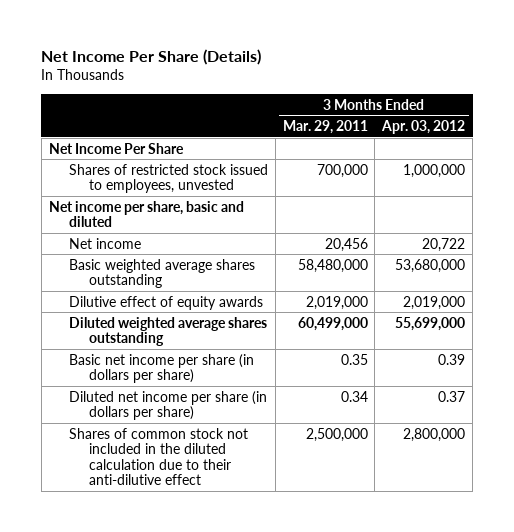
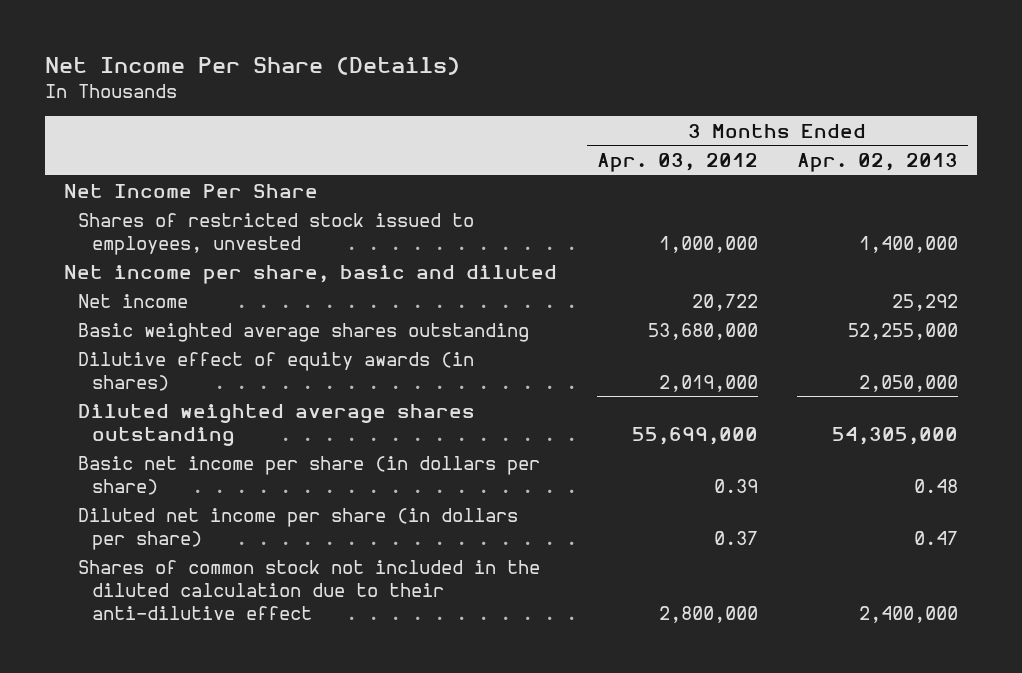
- | 3 Months Ended Mar. 29, 2011 | 3 Months Ended Apr. 03, 2012
+ | 3 Months Ended Apr. 03, 2012 | 3 Months Ended Apr. 02, 2013
- Dilutive effect of equity awards | 2,019,000 | 2,019,000
+ Dilutive effect of equity awards (in shares) | 2,019,000 | 2,050,000

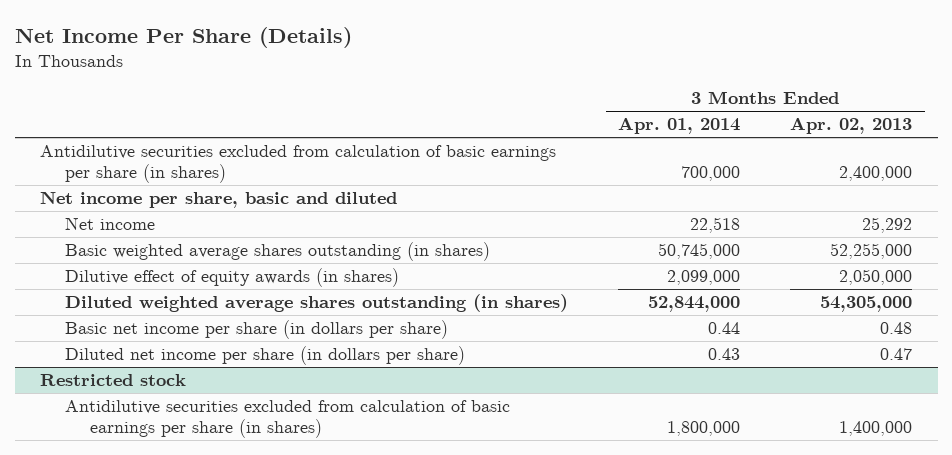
- | 3 Months Ended Apr. 03, 2012 | 3 Months Ended Apr. 02, 2013
+ | 3 Months Ended Apr. 01, 2014 | 3 Months Ended Apr. 02, 2013
- Net Income Per Share
- Shares of restricted stock issued to employees, unvested | 1,000,000 | 1,400,000
+ Antidilutive securities excluded from calculation of basic earnings per share (in shares) | 700,000 | 2,400,000
- Basic weighted average shares outstanding | 53,680,000 | 52,255,000
+ Basic weighted average shares outstanding (in shares) | 50,745,000 | 52,255,000
- Diluted weighted average shares outstanding | 55,699,000 | 54,305,000
+ Diluted weighted average shares outstanding (in shares) | 52,844,000 | 54,305,000
- Shares of common stock not included in the diluted calculation due to their anti-dilutive effect | 2,800,000 | 2,400,000
+ Restricted stock
+ Antidilutive securities excluded from calculation of basic earnings per share (in shares) | 1,800,000 | 1,400,000

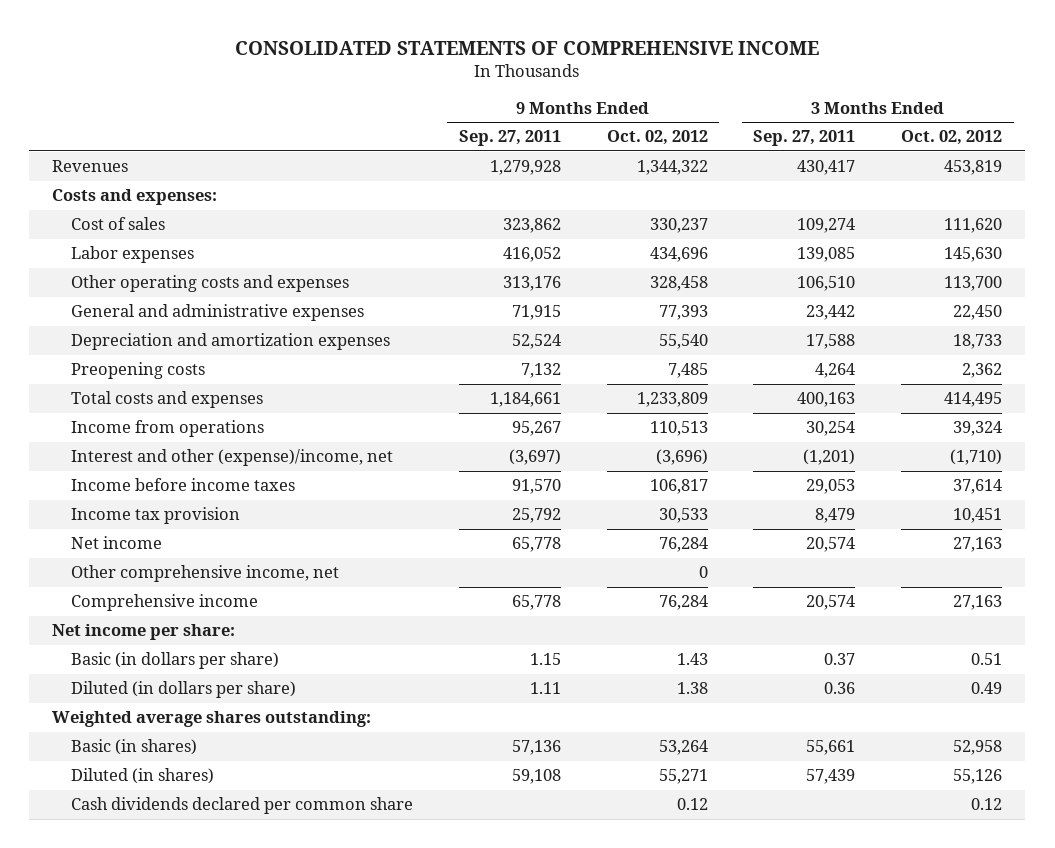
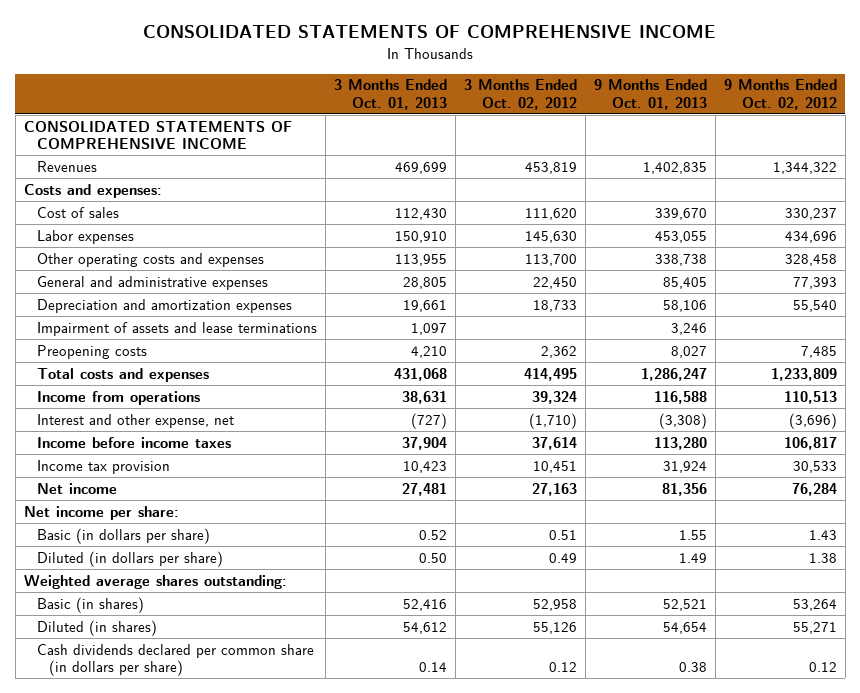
- | 9 Months Ended Sep. 27, 2011 | 9 Months Ended Oct. 02, 2012 | 3 Months Ended Sep. 27, 2011 | 3 Months Ended Oct. 02, 2012
+ | 3 Months Ended Oct. 01, 2013 | 3 Months Ended Oct. 02, 2012 | 9 Months Ended Oct. 01, 2013 | 9 Months Ended Oct. 02, 2012
+ CONSOLIDATED STATEMENTS OF COMPREHENSIVE INCOME
+ Impairment of assets and lease terminations | 1,097 | | 3,246 |
- Interest and other (expense)/income, net | (3,697) | (3,696) | (1,201) | (1,710)
+ Interest and other expense, net | (727) | (1,710) | (3,308) | (3,696)
- Other comprehensive income, net | | 0 | |
- Comprehensive income | 65,778 | 76,284 | 20,574 | 27,163
- Cash dividends declared per common share | | 0.12 | | 0.12
+ Cash dividends declared per common share (in dollars per share) | 0.14 | 0.12 | 0.38 | 0.12

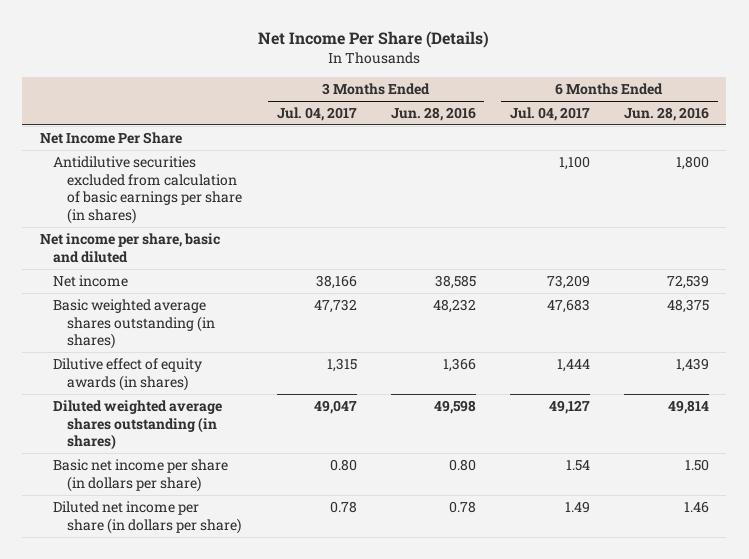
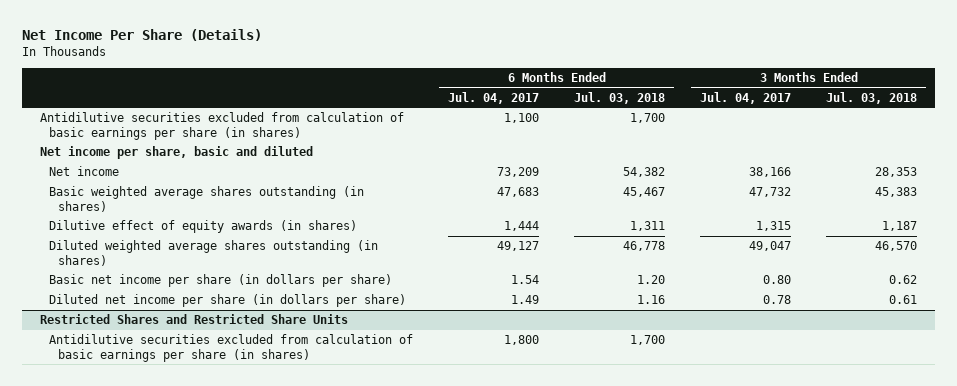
- | 3 Months Ended Jul. 04, 2017 | 3 Months Ended Jun. 28, 2016 | 6 Months Ended Jul. 04, 2017 | 6 Months Ended Jun. 28, 2016
+ | 6 Months Ended Jul. 04, 2017 | 6 Months Ended Jul. 03, 2018 | 3 Months Ended Jul. 04, 2017 | 3 Months Ended Jul. 03, 2018
- Net Income Per Share
+ Restricted Shares and Restricted Share Units
+ Antidilutive securities excluded from calculation of basic earnings per share (in shares) | 1,800 | 1,700 | |

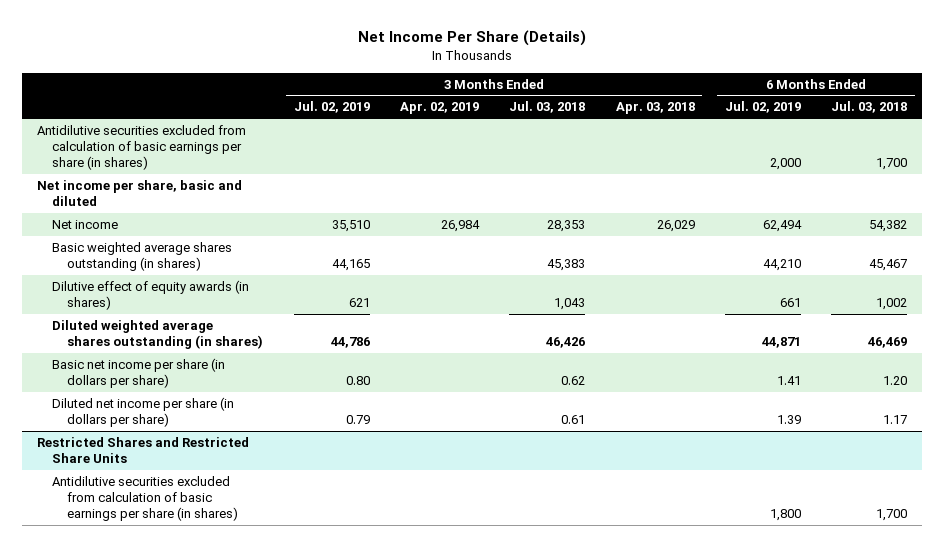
- | 6 Months Ended Jul. 04, 2017 | 6 Months Ended Jul. 03, 2018 | 3 Months Ended Jul. 04, 2017 | 3 Months Ended Jul. 03, 2018
+ | 3 Months Ended Jul. 02, 2019 | 3 Months Ended Apr. 02, 2019 | 3 Months Ended Jul. 03, 2018 | 3 Months Ended Apr. 03, 2018 | 6 Months Ended Jul. 02, 2019 | 6 Months Ended Jul. 03, 2018
- Dilutive effect of equity awards (in shares) | 1,444 | 1,311 | 1,315 | 1,187
- Diluted weighted average shares outstanding (in shares) | 49,127 | 46,778 | 49,047 | 46,570
+ Dilutive effect of equity awards (in shares) | 621 | | 1,043 | | 661 | 1,002
+ Diluted weighted average shares outstanding (in shares) | 44,786 | | 46,426 | | 44,871 | 46,469
- Diluted net income per share (in dollars per share) | 1.49 | 1.16 | 0.78 | 0.61
+ Diluted net income per share (in dollars per share) | 0.79 | | 0.61 | | 1.39 | 1.17

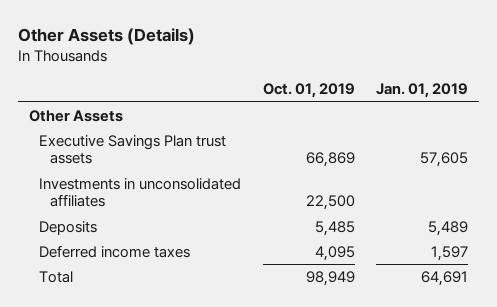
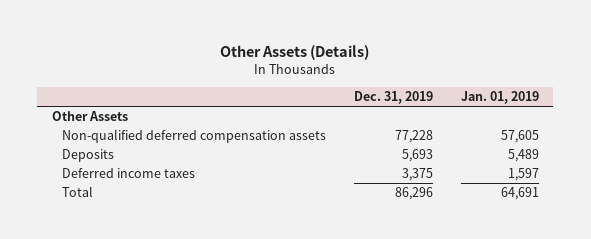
- | Oct. 01, 2019 | Jan. 01, 2019
+ | Dec. 31, 2019 | Jan. 01, 2019
- Executive Savings Plan trust assets | 66,869 | 57,605
- Investments in unconsolidated affiliates | 22,500 |
+ Non-qualified deferred compensation assets | 77,228 | 57,605

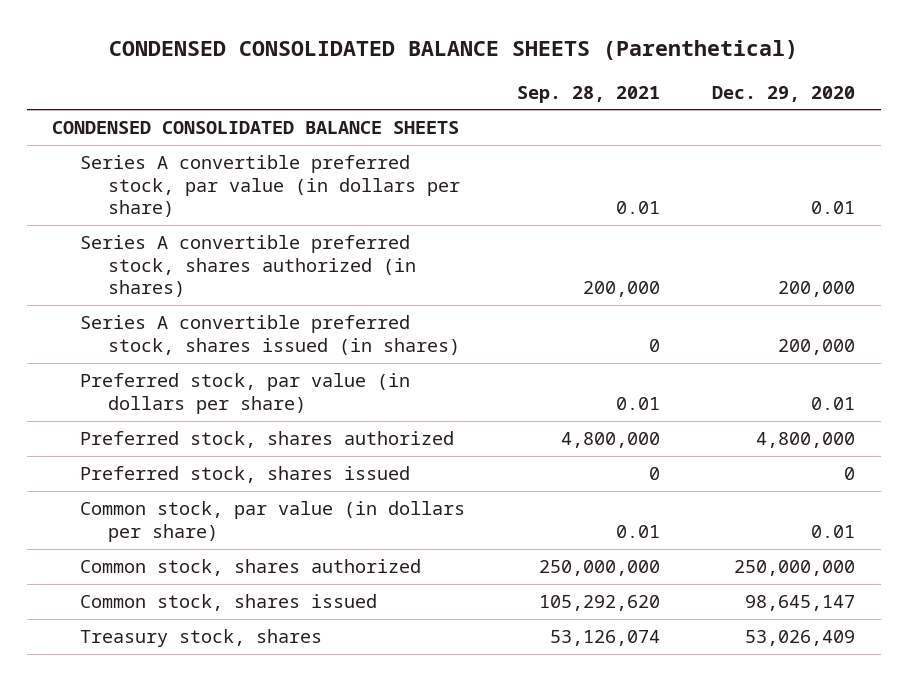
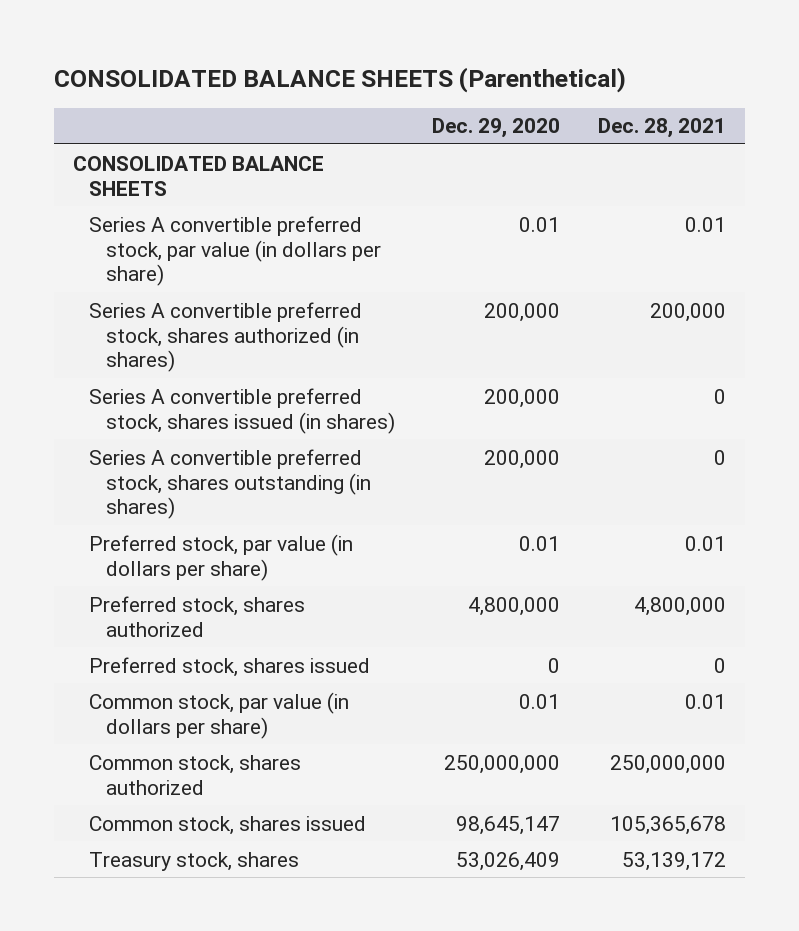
- CONDENSED CONSOLIDATED BALANCE SHEETS (Parenthetical)
+ CONSOLIDATED BALANCE SHEETS (Parenthetical)
- | Sep. 28, 2021 | Dec. 29, 2020
+ | Dec. 29, 2020 | Dec. 28, 2021
- CONDENSED CONSOLIDATED BALANCE SHEETS
+ CONSOLIDATED BALANCE SHEETS
+ Series A convertible preferred stock, shares outstanding (in shares) | 200,000 | 0

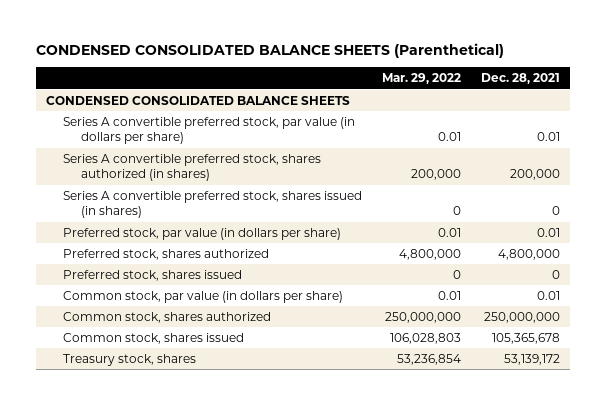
- CONSOLIDATED BALANCE SHEETS (Parenthetical)
+ CONDENSED CONSOLIDATED BALANCE SHEETS (Parenthetical)
- | Dec. 29, 2020 | Dec. 28, 2021
+ | Mar. 29, 2022 | Dec. 28, 2021
- CONSOLIDATED BALANCE SHEETS
+ CONDENSED CONSOLIDATED BALANCE SHEETS
- Series A convertible preferred stock, shares outstanding (in shares) | 200,000 | 0

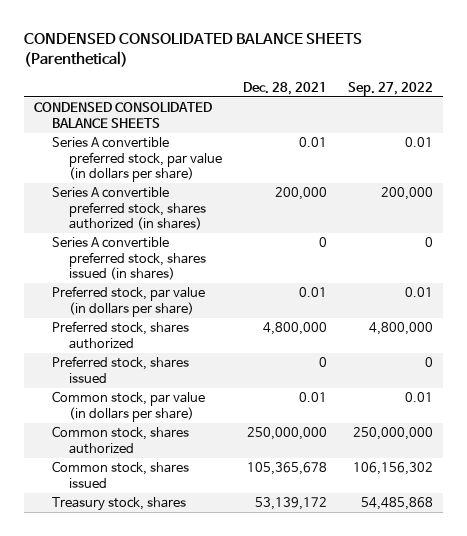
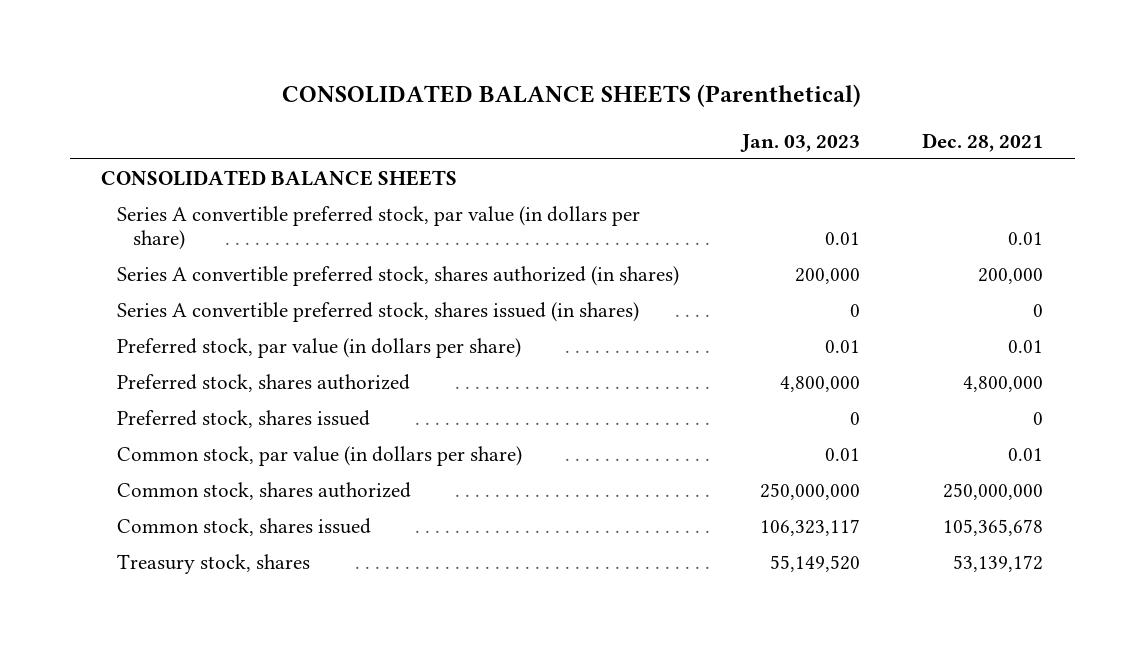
- CONDENSED CONSOLIDATED BALANCE SHEETS (Parenthetical)
+ CONSOLIDATED BALANCE SHEETS (Parenthetical)
- | Dec. 28, 2021 | Sep. 27, 2022
+ | Jan. 03, 2023 | Dec. 28, 2021
- CONDENSED CONSOLIDATED BALANCE SHEETS
+ CONSOLIDATED BALANCE SHEETS

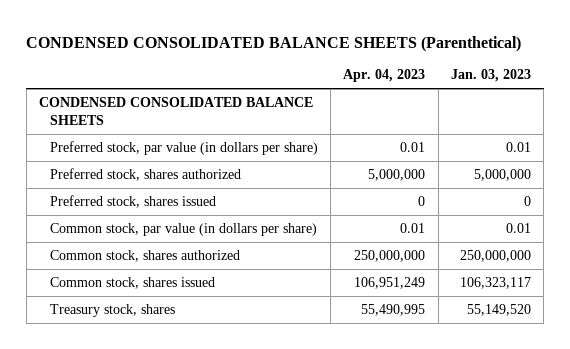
- CONSOLIDATED BALANCE SHEETS (Parenthetical)
+ CONDENSED CONSOLIDATED BALANCE SHEETS (Parenthetical)
- | Jan. 03, 2023 | Dec. 28, 2021
+ | Apr. 04, 2023 | Jan. 03, 2023
- CONSOLIDATED BALANCE SHEETS
- Series A convertible preferred stock, par value (in dollars per share) | 0.01 | 0.01
- Series A convertible preferred stock, shares authorized (in shares) | 200,000 | 200,000
- Series A convertible preferred stock, shares issued (in shares) | 0 | 0
+ CONDENSED CONSOLIDATED BALANCE SHEETS
- Preferred stock, shares authorized | 4,800,000 | 4,800,000
+ Preferred stock, shares authorized | 5,000,000 | 5,000,000

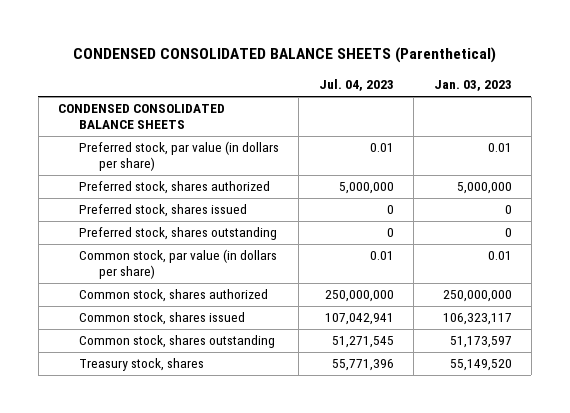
- | Apr. 04, 2023 | Jan. 03, 2023
+ | Jul. 04, 2023 | Jan. 03, 2023
+ Preferred stock, shares outstanding | 0 | 0
+ Common stock, shares outstanding | 51,271,545 | 51,173,597

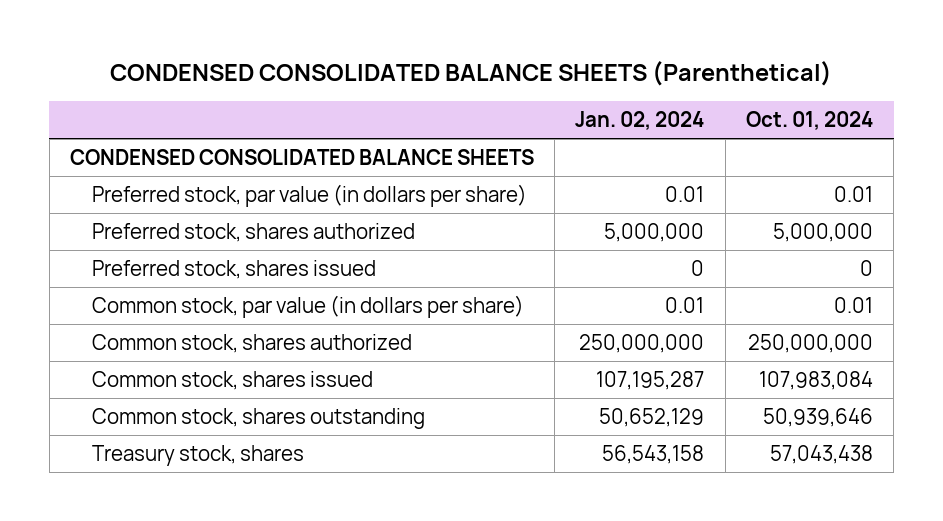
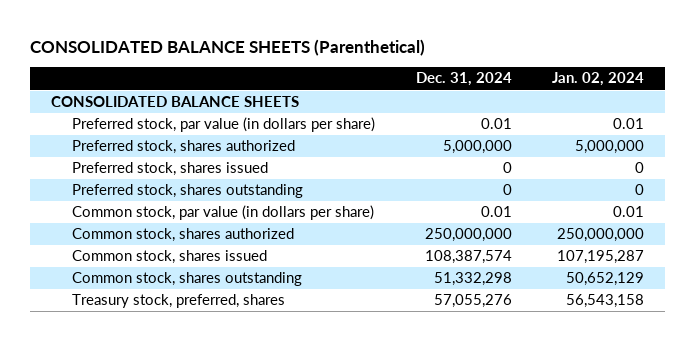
- CONDENSED CONSOLIDATED BALANCE SHEETS (Parenthetical)
+ CONSOLIDATED BALANCE SHEETS (Parenthetical)
- | Jan. 02, 2024 | Oct. 01, 2024
+ | Dec. 31, 2024 | Jan. 02, 2024
- CONDENSED CONSOLIDATED BALANCE SHEETS
+ CONSOLIDATED BALANCE SHEETS
+ Preferred stock, shares outstanding | 0 | 0
- Treasury stock, shares | 56,543,158 | 57,043,438
+ Treasury stock, preferred, shares | 57,055,276 | 56,543,158

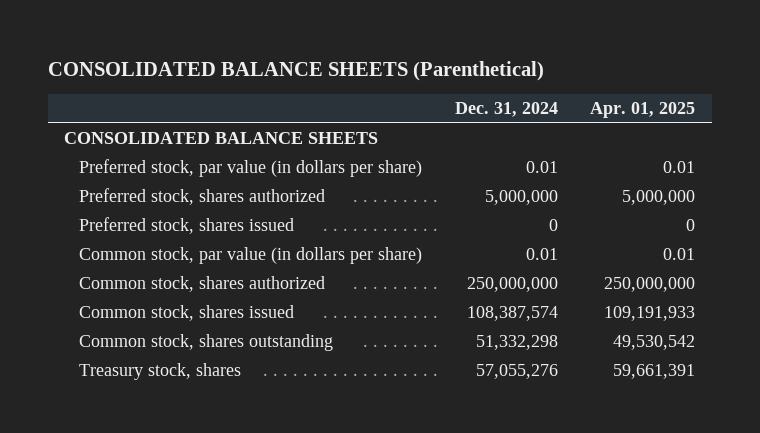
- | Dec. 31, 2024 | Jan. 02, 2024
+ | Dec. 31, 2024 | Apr. 01, 2025
- Preferred stock, shares outstanding | 0 | 0
- Treasury stock, preferred, shares | 57,055,276 | 56,543,158
+ Treasury stock, shares | 57,055,276 | 59,661,391

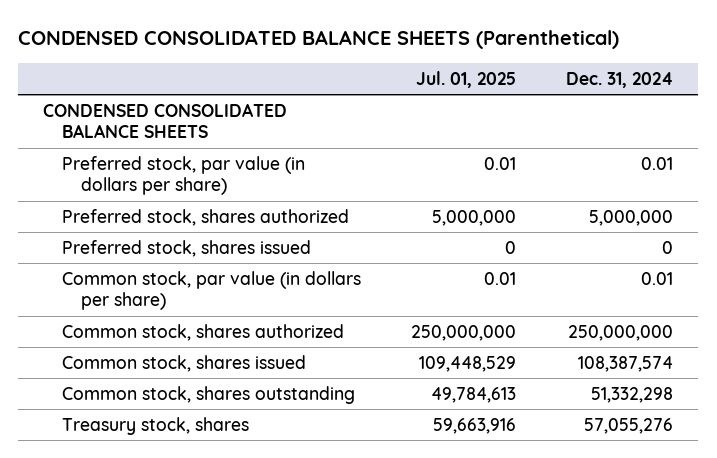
- CONSOLIDATED BALANCE SHEETS (Parenthetical)
+ CONDENSED CONSOLIDATED BALANCE SHEETS (Parenthetical)
- | Dec. 31, 2024 | Apr. 01, 2025
+ | Jul. 01, 2025 | Dec. 31, 2024
- CONSOLIDATED BALANCE SHEETS
+ CONDENSED CONSOLIDATED BALANCE SHEETS

